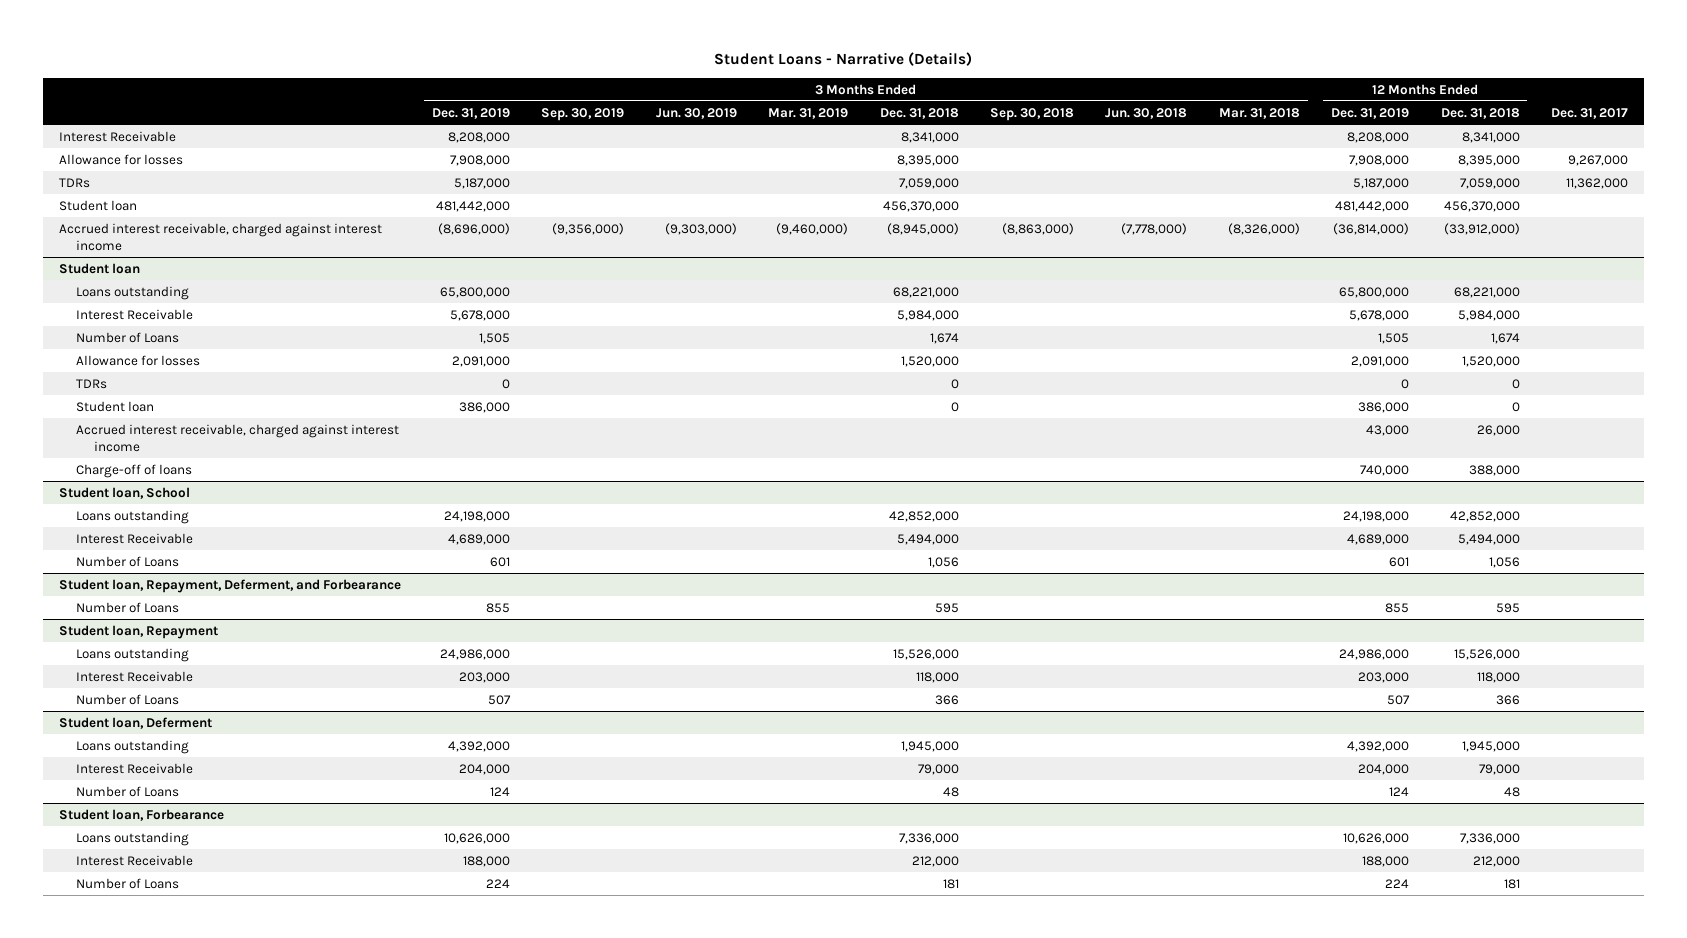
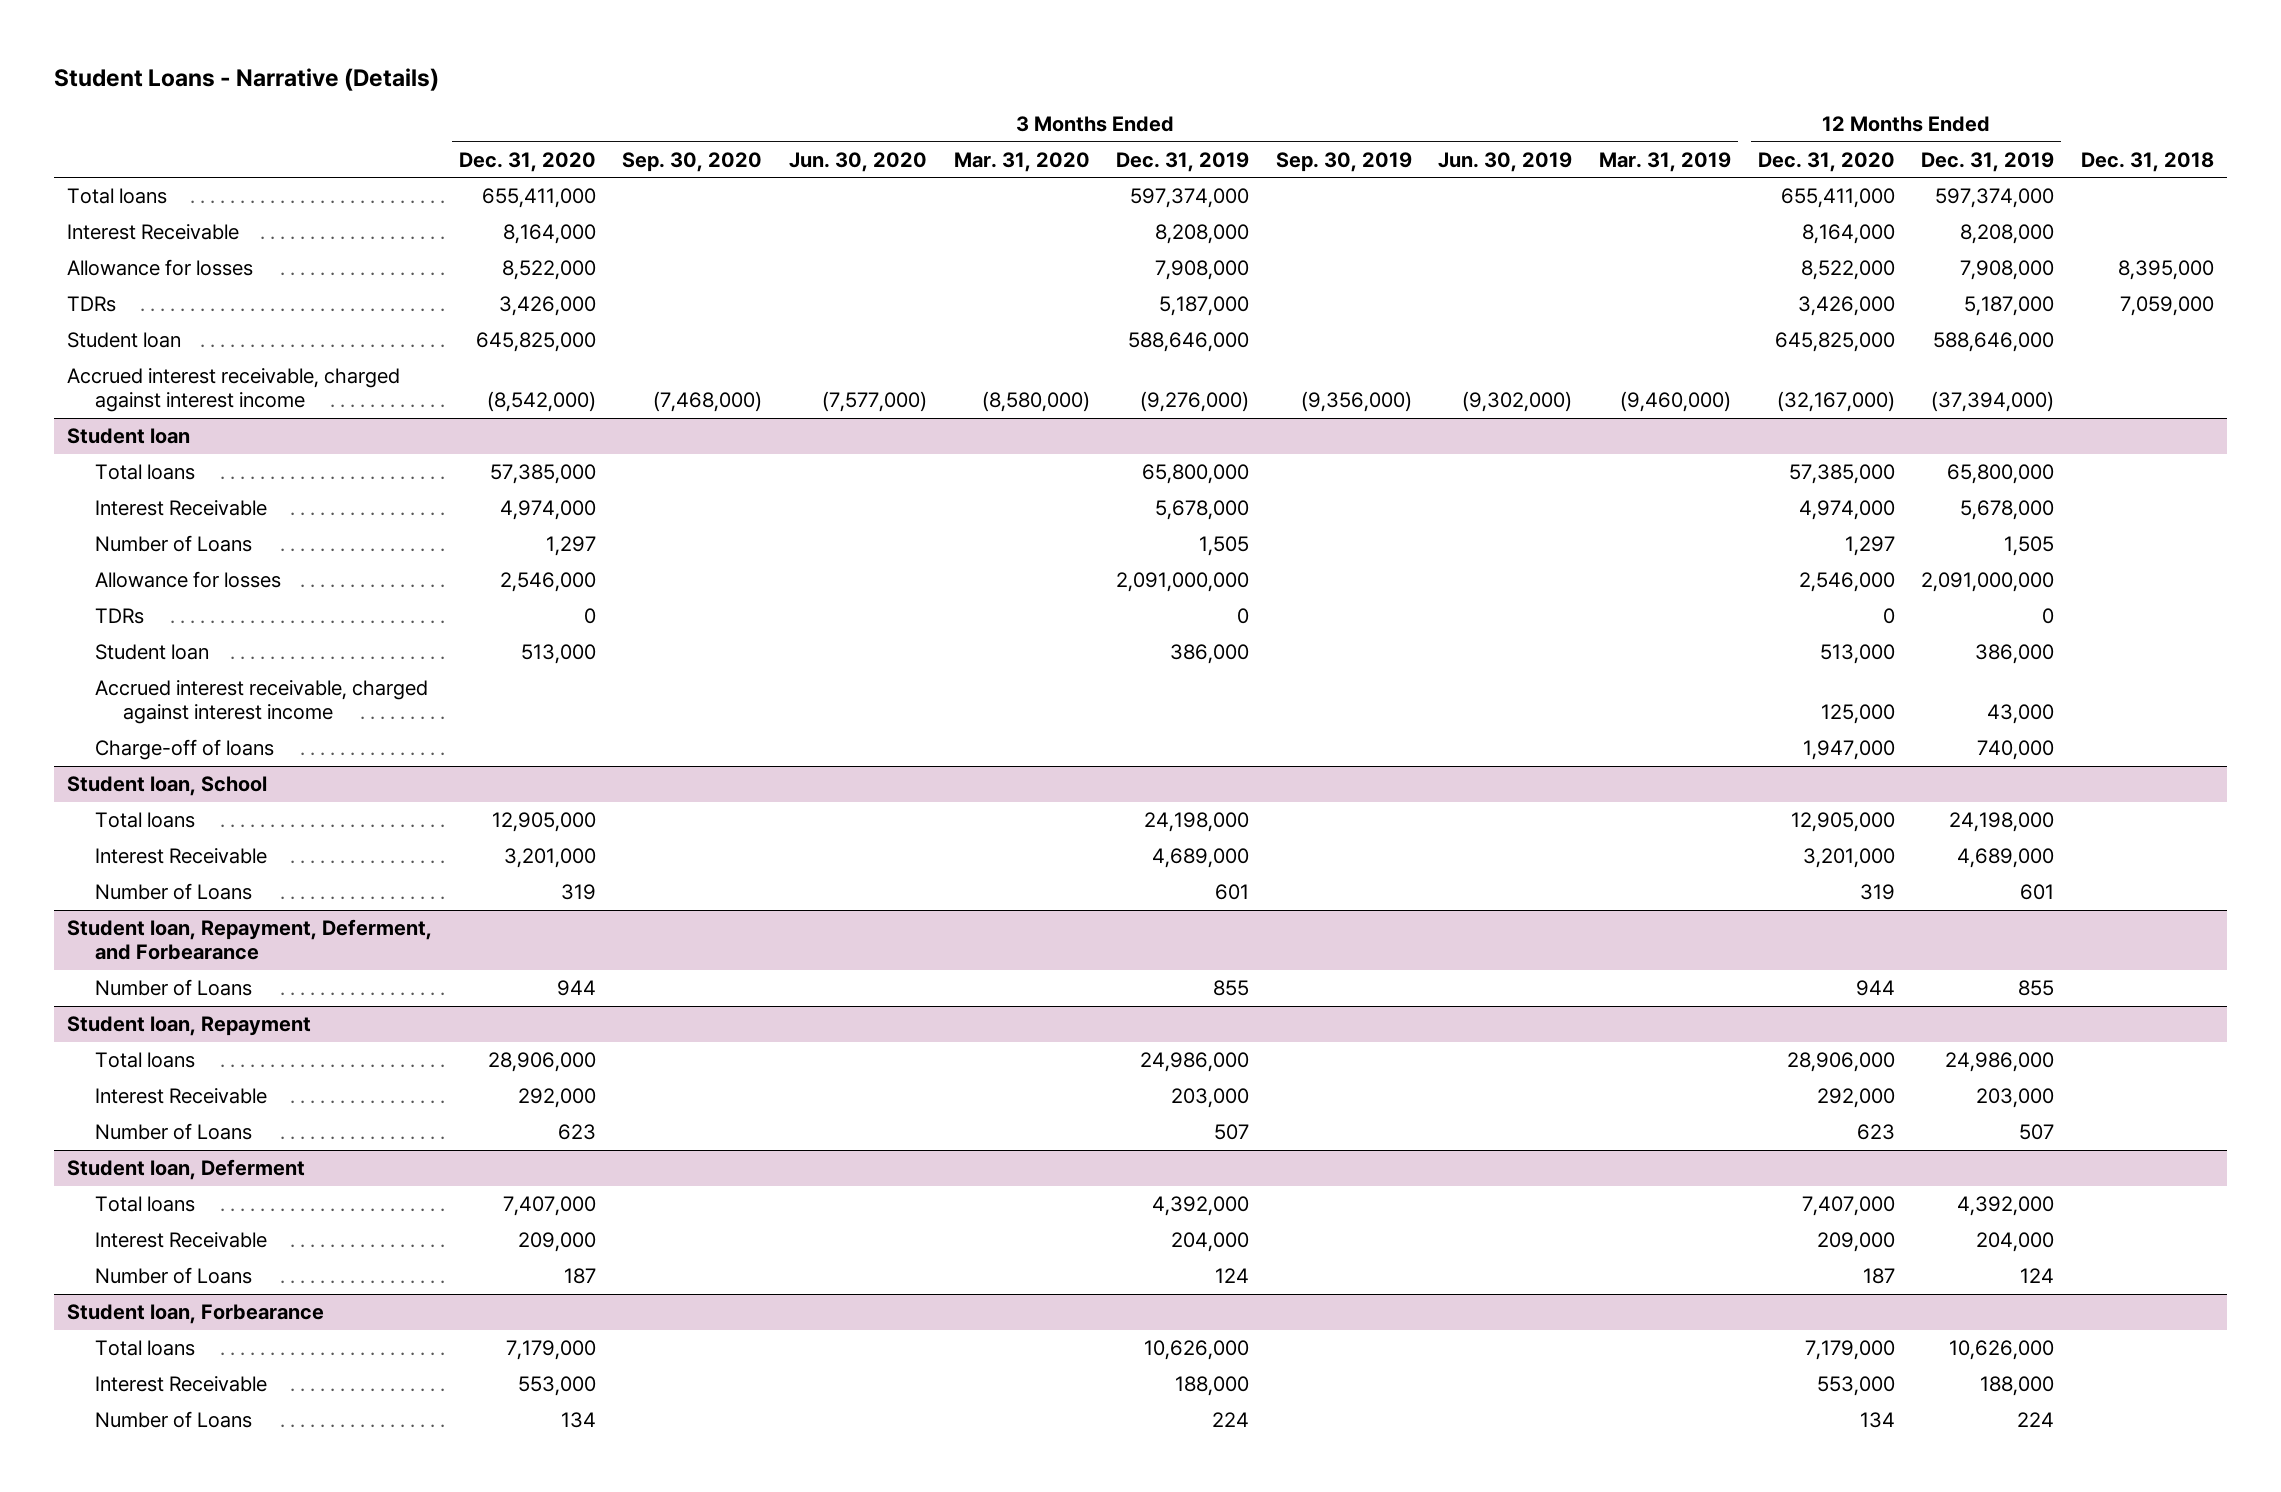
- | 3 Months Ended Dec. 31, 2019 | 3 Months Ended Sep. 30, 2019 | 3 Months Ended Jun. 30, 2019 | 3 Months Ended Mar. 31, 2019 | 3 Months Ended Dec. 31, 2018 | 3 Months Ended Sep. 30, 2018 | 3 Months Ended Jun. 30, 2018 | 3 Months Ended Mar. 31, 2018 | 12 Months Ended Dec. 31, 2019 | 12 Months Ended Dec. 31, 2018 | Dec. 31, 2017
+ | 3 Months Ended Dec. 31, 2020 | 3 Months Ended Sep. 30, 2020 | 3 Months Ended Jun. 30, 2020 | 3 Months Ended Mar. 31, 2020 | 3 Months Ended Dec. 31, 2019 | 3 Months Ended Sep. 30, 2019 | 3 Months Ended Jun. 30, 2019 | 3 Months Ended Mar. 31, 2019 | 12 Months Ended Dec. 31, 2020 | 12 Months Ended Dec. 31, 2019 | Dec. 31, 2018
+ Total loans | 655,411,000 | | | | 597,374,000 | | | | 655,411,000 | 597,374,000 |
- Student loan | 481,442,000 | | | | 456,370,000 | | | | 481,442,000 | 456,370,000 |
- Accrued interest receivable, charged against interest income | (8,696,000) | (9,356,000) | (9,303,000) | (9,460,000) | (8,945,000) | (8,863,000) | (7,778,000) | (8,326,000) | (36,814,000) | (33,912,000) |
+ Student loan | 645,825,000 | | | | 588,646,000 | | | | 645,825,000 | 588,646,000 |
+ Accrued interest receivable, charged against interest income | (8,542,000) | (7,468,000) | (7,577,000) | (8,580,000) | (9,276,000) | (9,356,000) | (9,302,000) | (9,460,000) | (32,167,000) | (37,394,000) |
@ Student loan
- Loans outstanding | 65,800,000 | | | | 68,221,000 | | | | 65,800,000 | 68,221,000 |
+ Total loans | 57,385,000 | | | | 65,800,000 | | | | 57,385,000 | 65,800,000 |
- Allowance for losses | 2,091,000 | | | | 1,520,000 | | | | 2,091,000 | 1,520,000 |
+ Allowance for losses | 2,546,000 | | | | 2,091,000,000 | | | | 2,546,000 | 2,091,000,000 |
@ Student loan, School
- Loans outstanding | 24,198,000 | | | | 42,852,000 | | | | 24,198,000 | 42,852,000 |
+ Total loans | 12,905,000 | | | | 24,198,000 | | | | 12,905,000 | 24,198,000 |
@ Student loan, Repayment
- Loans outstanding | 24,986,000 | | | | 15,526,000 | | | | 24,986,000 | 15,526,000 |
+ Total loans | 28,906,000 | | | | 24,986,000 | | | | 28,906,000 | 24,986,000 |
@ Student loan, Deferment
- Loans outstanding | 4,392,000 | | | | 1,945,000 | | | | 4,392,000 | 1,945,000 |
+ Total loans | 7,407,000 | | | | 4,392,000 | | | | 7,407,000 | 4,392,000 |
@ Student loan, Forbearance
- Loans outstanding | 10,626,000 | | | | 7,336,000 | | | | 10,626,000 | 7,336,000 |
+ Total loans | 7,179,000 | | | | 10,626,000 | | | | 7,179,000 | 10,626,000 |

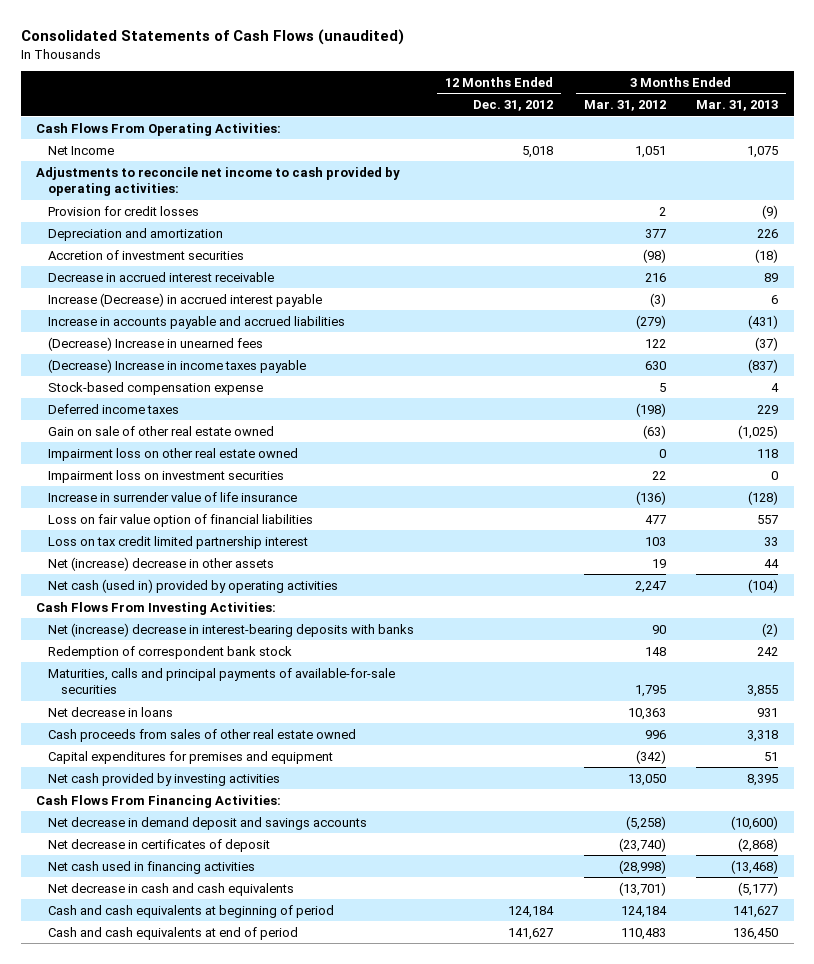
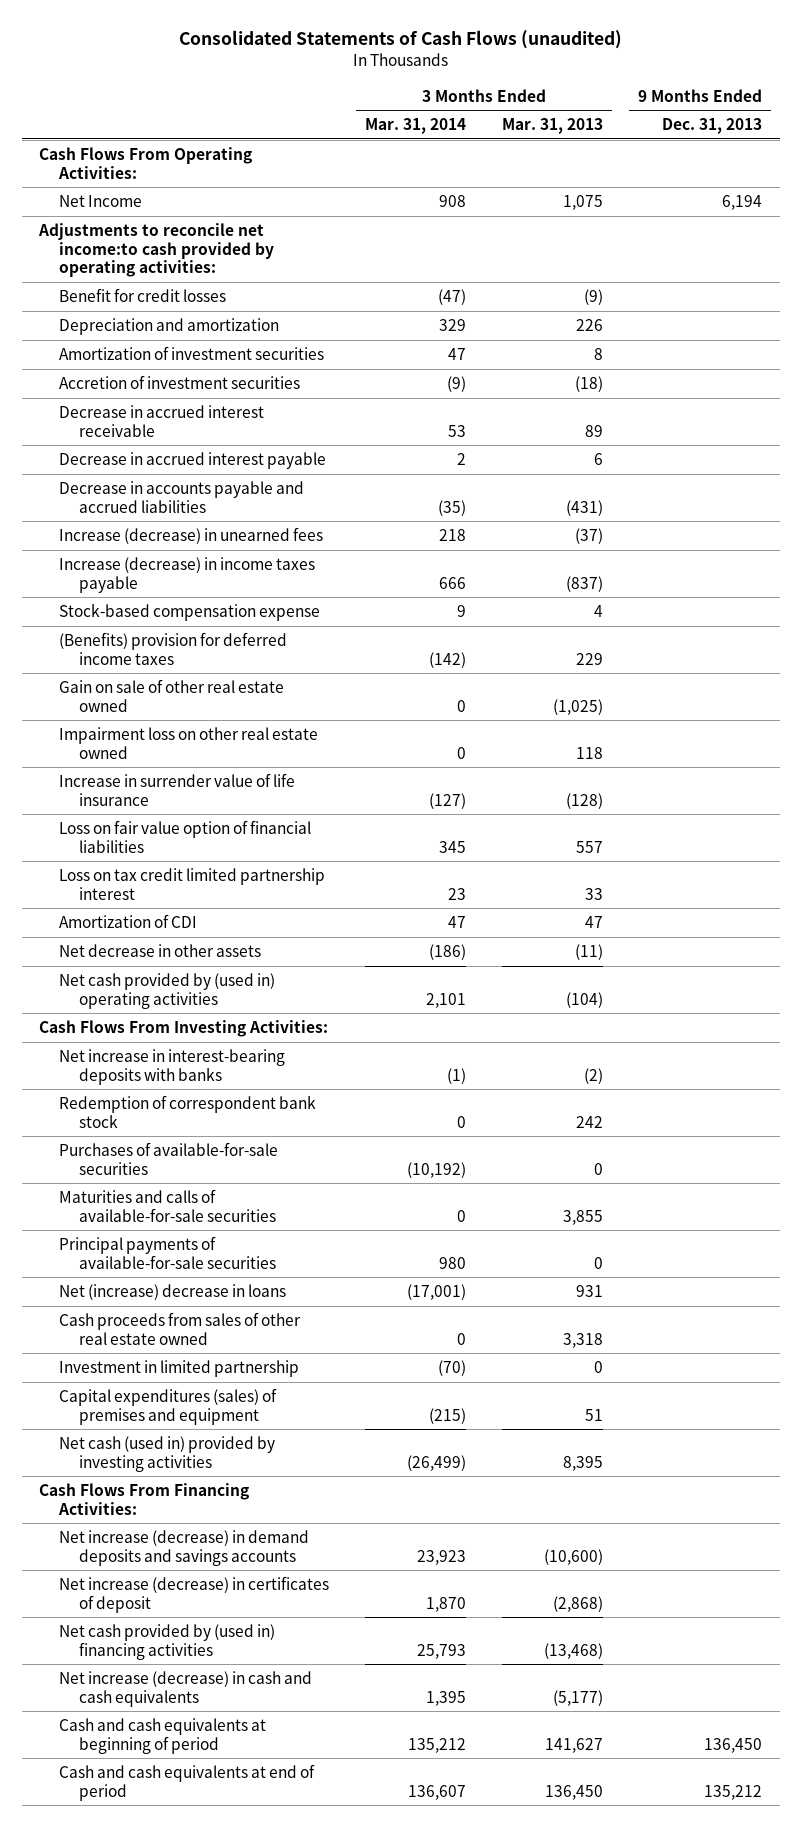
- | 12 Months Ended Dec. 31, 2012 | 3 Months Ended Mar. 31, 2012 | 3 Months Ended Mar. 31, 2013
+ | 3 Months Ended Mar. 31, 2014 | 3 Months Ended Mar. 31, 2013 | 9 Months Ended Dec. 31, 2013
- Adjustments to reconcile net income to cash provided by operating activities:
- Provision for credit losses | | 2 | (9)
+ Adjustments to reconcile net income:to cash provided by operating activities:
+ Benefit for credit losses | (47) | (9) |
+ Amortization of investment securities | 47 | 8 |
- Increase (Decrease) in accrued interest payable | | (3) | 6
- Increase in accounts payable and accrued liabilities | | (279) | (431)
- (Decrease) Increase in unearned fees | | 122 | (37)
- (Decrease) Increase in income taxes payable | | 630 | (837)
+ Decrease in accrued interest payable | 2 | 6 |
+ Decrease in accounts payable and accrued liabilities | (35) | (431) |
+ Increase (decrease) in unearned fees | 218 | (37) |
+ Increase (decrease) in income taxes payable | 666 | (837) |
- Deferred income taxes | | (198) | 229
+ (Benefits) provision for deferred income taxes | (142) | 229 |
- Impairment loss on investment securities | | 22 | 0
- Net (increase) decrease in other assets | | 19 | 44
- Net cash (used in) provided by operating activities | | 2,247 | (104)
+ Amortization of CDI | 47 | 47 |
+ Net decrease in other assets | (186) | (11) |
+ Net cash provided by (used in) operating activities | 2,101 | (104) |
- Net (increase) decrease in interest-bearing deposits with banks | | 90 | (2)
+ Net increase in interest-bearing deposits with banks | (1) | (2) |
- Maturities, calls and principal payments of available-for-sale securities | | 1,795 | 3,855
- Net decrease in loans | | 10,363 | 931
+ Purchases of available-for-sale securities | (10,192) | 0 |
+ Maturities and calls of available-for-sale securities | 0 | 3,855 |
+ Principal payments of available-for-sale securities | 980 | 0 |
+ Net (increase) decrease in loans | (17,001) | 931 |
- Capital expenditures for premises and equipment | | (342) | 51
- Net cash provided by investing activities | | 13,050 | 8,395
+ Investment in limited partnership | (70) | 0 |
+ Capital expenditures (sales) of premises and equipment | (215) | 51 |
+ Net cash (used in) provided by investing activities | (26,499) | 8,395 |
- Net decrease in demand deposit and savings accounts | | (5,258) | (10,600)
- Net decrease in certificates of deposit | | (23,740) | (2,868)
- Net cash used in financing activities | | (28,998) | (13,468)
- Net decrease in cash and cash equivalents | | (13,701) | (5,177)
+ Net increase (decrease) in demand deposits and savings accounts | 23,923 | (10,600) |
+ Net increase (decrease) in certificates of deposit | 1,870 | (2,868) |
+ Net cash provided by (used in) financing activities | 25,793 | (13,468) |
+ Net increase (decrease) in cash and cash equivalents | 1,395 | (5,177) |

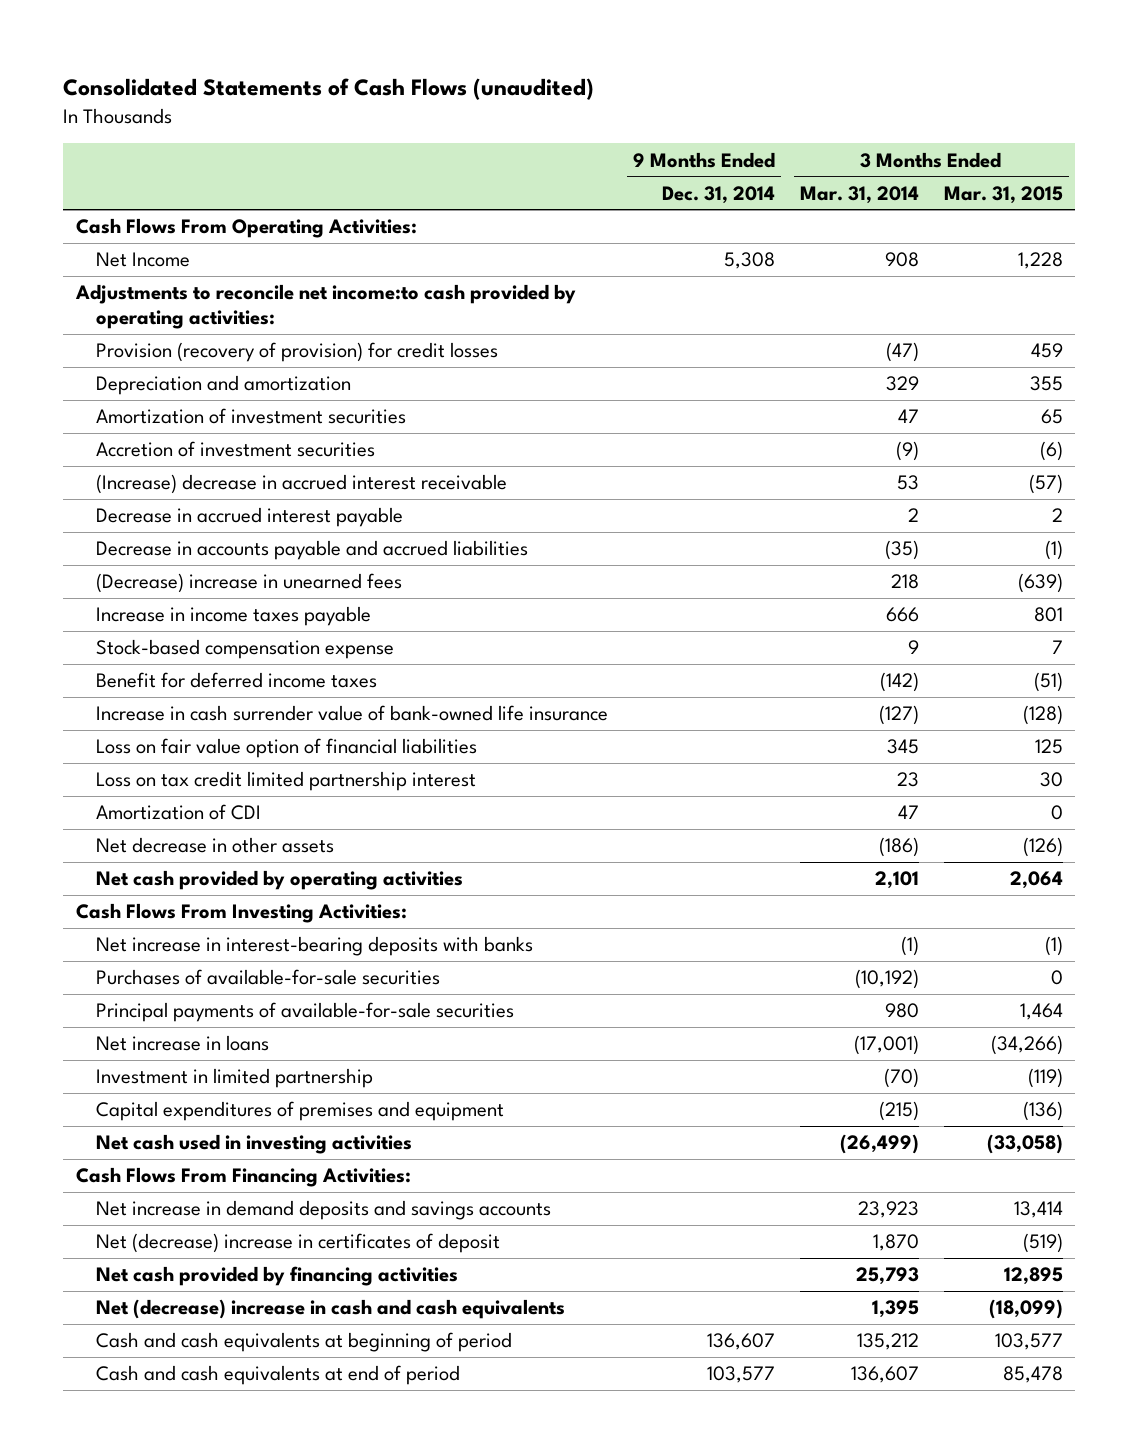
- | 3 Months Ended Mar. 31, 2014 | 3 Months Ended Mar. 31, 2013 | 9 Months Ended Dec. 31, 2013
+ | 9 Months Ended Dec. 31, 2014 | 3 Months Ended Mar. 31, 2014 | 3 Months Ended Mar. 31, 2015
- Benefit for credit losses | (47) | (9) |
+ Provision (recovery of provision) for credit losses | | (47) | 459
- Decrease in accrued interest receivable | 53 | 89 |
+ (Increase) decrease in accrued interest receivable | | 53 | (57)
- Increase (decrease) in unearned fees | 218 | (37) |
- Increase (decrease) in income taxes payable | 666 | (837) |
+ (Decrease) increase in unearned fees | | 218 | (639)
+ Increase in income taxes payable | | 666 | 801
- (Benefits) provision for deferred income taxes | (142) | 229 |
- Gain on sale of other real estate owned | 0 | (1,025) |
- Impairment loss on other real estate owned | 0 | 118 |
- Increase in surrender value of life insurance | (127) | (128) |
+ Benefit for deferred income taxes | | (142) | (51)
+ Increase in cash surrender value of bank-owned life insurance | | (127) | (128)
- Net cash provided by (used in) operating activities | 2,101 | (104) |
+ Net cash provided by operating activities | | 2,101 | 2,064
- Redemption of correspondent bank stock | 0 | 242 |
- Maturities and calls of available-for-sale securities | 0 | 3,855 |
- Net (increase) decrease in loans | (17,001) | 931 |
- Cash proceeds from sales of other real estate owned | 0 | 3,318 |
+ Net increase in loans | | (17,001) | (34,266)
- Capital expenditures (sales) of premises and equipment | (215) | 51 |
- Net cash (used in) provided by investing activities | (26,499) | 8,395 |
+ Capital expenditures of premises and equipment | | (215) | (136)
+ Net cash used in investing activities | | (26,499) | (33,058)
- Net increase (decrease) in demand deposits and savings accounts | 23,923 | (10,600) |
- Net increase (decrease) in certificates of deposit | 1,870 | (2,868) |
- Net cash provided by (used in) financing activities | 25,793 | (13,468) |
- Net increase (decrease) in cash and cash equivalents | 1,395 | (5,177) |
+ Net increase in demand deposits and savings accounts | | 23,923 | 13,414
+ Net (decrease) increase in certificates of deposit | | 1,870 | (519)
+ Net cash provided by financing activities | | 25,793 | 12,895
+ Net (decrease) increase in cash and cash equivalents | | 1,395 | (18,099)

